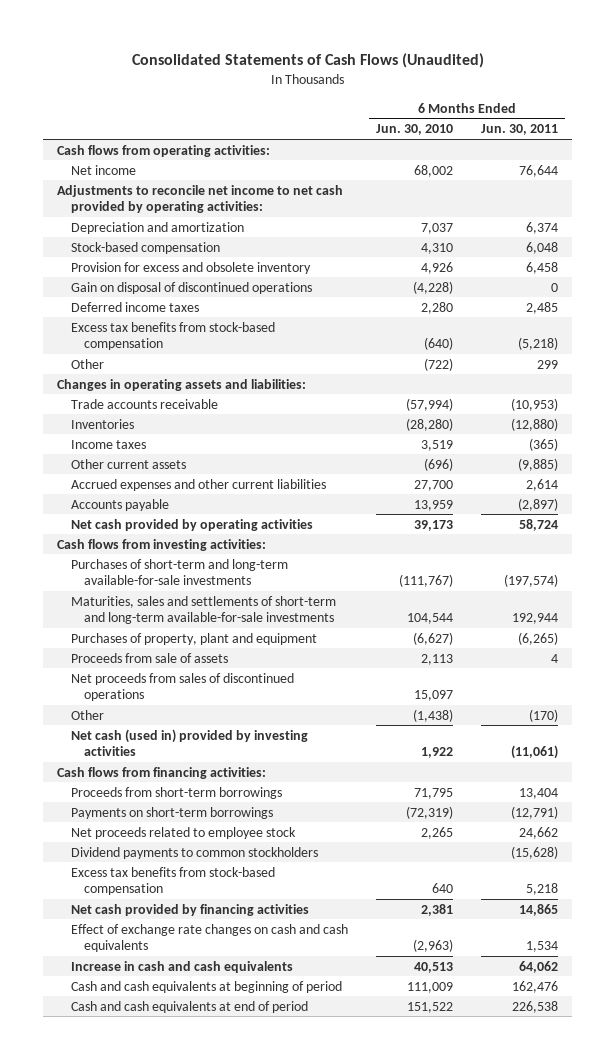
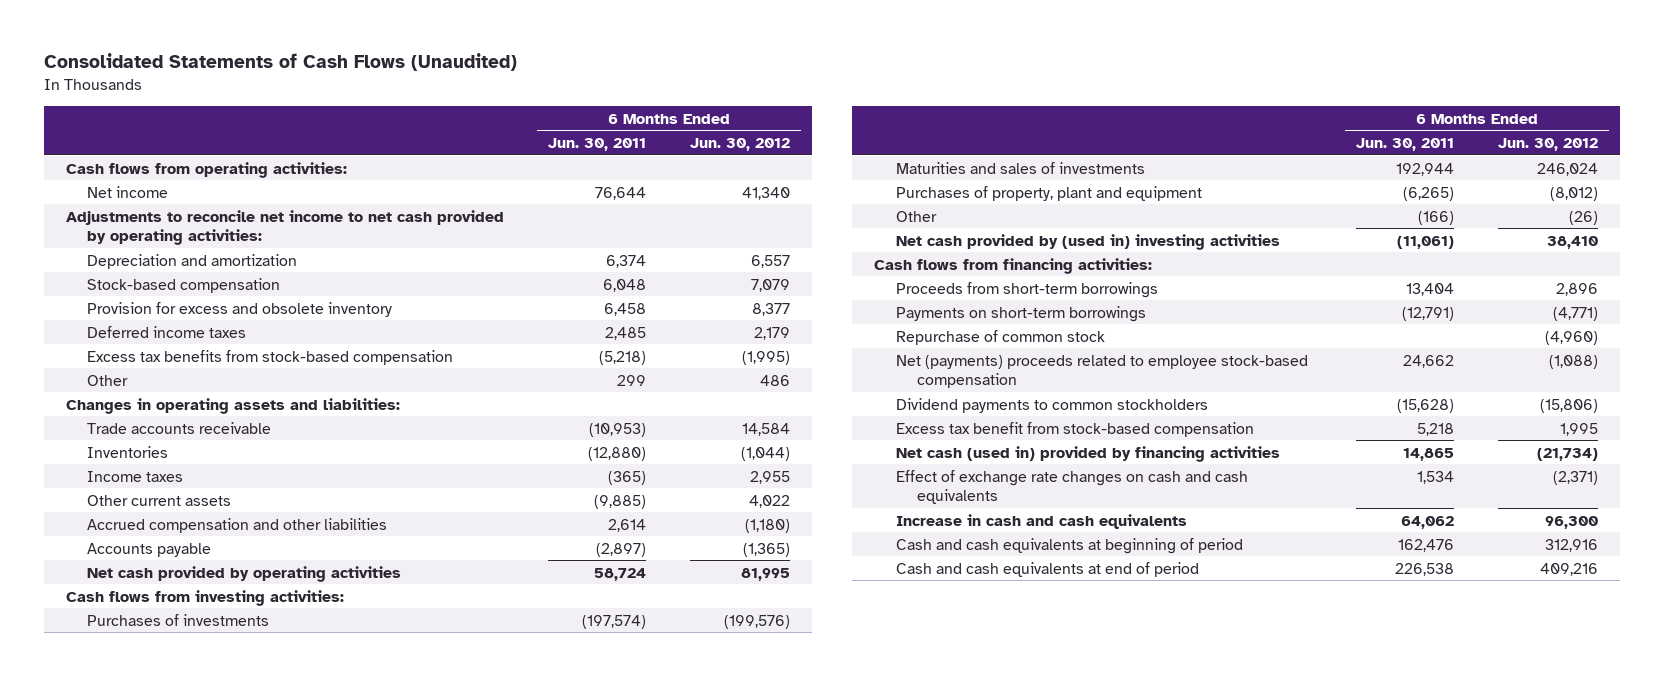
- | 6 Months Ended Jun. 30, 2010 | 6 Months Ended Jun. 30, 2011
+ | 6 Months Ended Jun. 30, 2011 | 6 Months Ended Jun. 30, 2012
- Gain on disposal of discontinued operations | (4,228) | 0
- Accrued expenses and other current liabilities | 27,700 | 2,614
+ Accrued compensation and other liabilities | 2,614 | (1,180)
- Purchases of short-term and long-term available-for-sale investments | (111,767) | (197,574)
- Maturities, sales and settlements of short-term and long-term available-for-sale investments | 104,544 | 192,944
+ Purchases of investments | (197,574) | (199,576)
+ Maturities and sales of investments | 192,944 | 246,024
- Proceeds from sale of assets | 2,113 | 4
- Net proceeds from sales of discontinued operations | 15,097 |
- Other | (1,438) | (170)
- Net cash (used in) provided by investing activities | 1,922 | (11,061)
+ Other | (166) | (26)
+ Net cash provided by (used in) investing activities | (11,061) | 38,410
- Net proceeds related to employee stock | 2,265 | 24,662
+ Repurchase of common stock | | (4,960)
+ Net (payments) proceeds related to employee stock-based compensation | 24,662 | (1,088)
- Excess tax benefits from stock-based compensation | 640 | 5,218
- Net cash provided by financing activities | 2,381 | 14,865
+ Excess tax benefit from stock-based compensation | 5,218 | 1,995
+ Net cash (used in) provided by financing activities | 14,865 | (21,734)

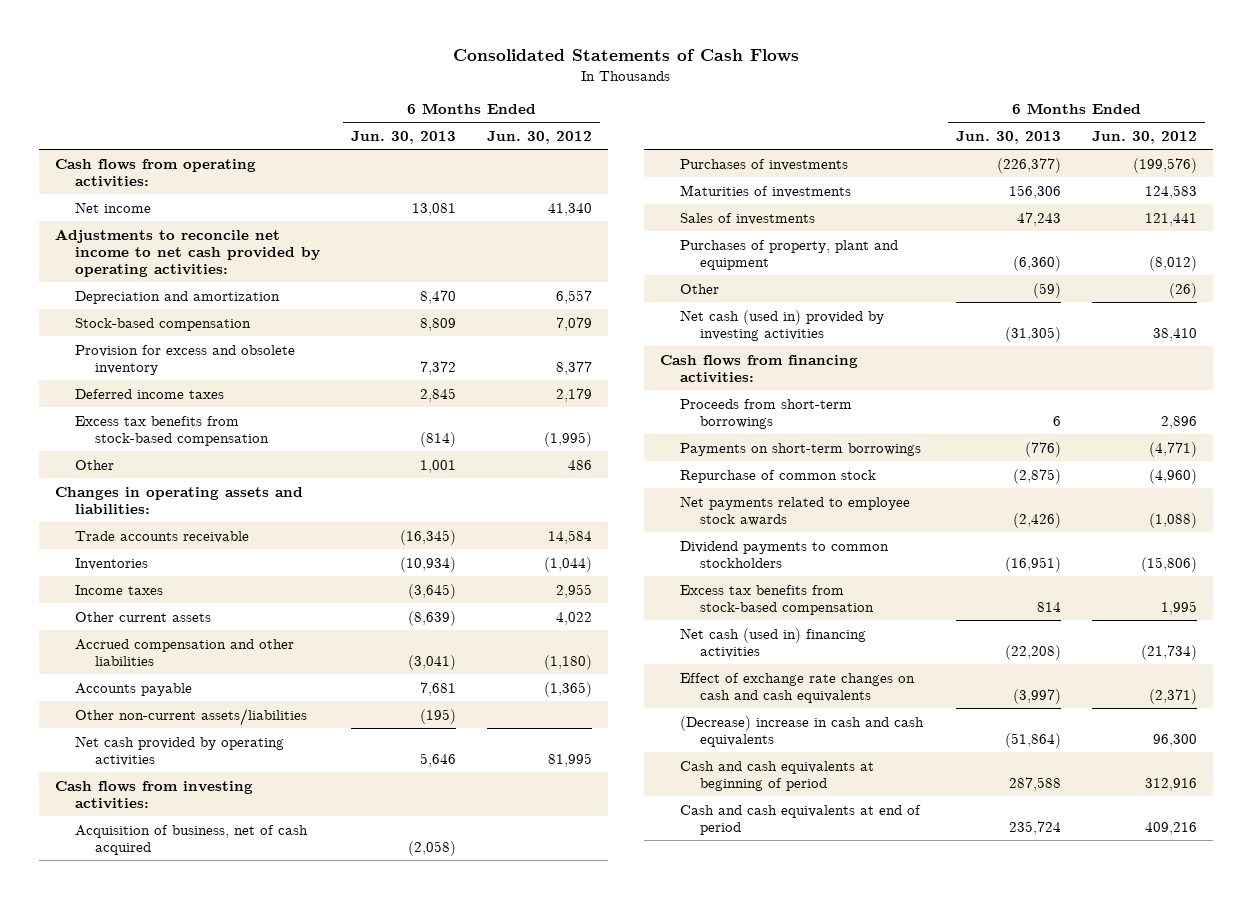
- Consolidated Statements of Cash Flows (Unaudited)
+ Consolidated Statements of Cash Flows
- | 6 Months Ended Jun. 30, 2011 | 6 Months Ended Jun. 30, 2012
+ | 6 Months Ended Jun. 30, 2013 | 6 Months Ended Jun. 30, 2012
+ Other non-current assets/liabilities | (195) |
+ Acquisition of business, net of cash acquired | (2,058) |
- Maturities and sales of investments | 192,944 | 246,024
+ Maturities of investments | 156,306 | 124,583
+ Sales of investments | 47,243 | 121,441
- Net cash provided by (used in) investing activities | (11,061) | 38,410
+ Net cash (used in) provided by investing activities | (31,305) | 38,410
- Net (payments) proceeds related to employee stock-based compensation | 24,662 | (1,088)
+ Net payments related to employee stock awards | (2,426) | (1,088)
- Excess tax benefit from stock-based compensation | 5,218 | 1,995
- Net cash (used in) provided by financing activities | 14,865 | (21,734)
+ Excess tax benefits from stock-based compensation | 814 | 1,995
+ Net cash (used in) financing activities | (22,208) | (21,734)
- Increase in cash and cash equivalents | 64,062 | 96,300
+ (Decrease) increase in cash and cash equivalents | (51,864) | 96,300

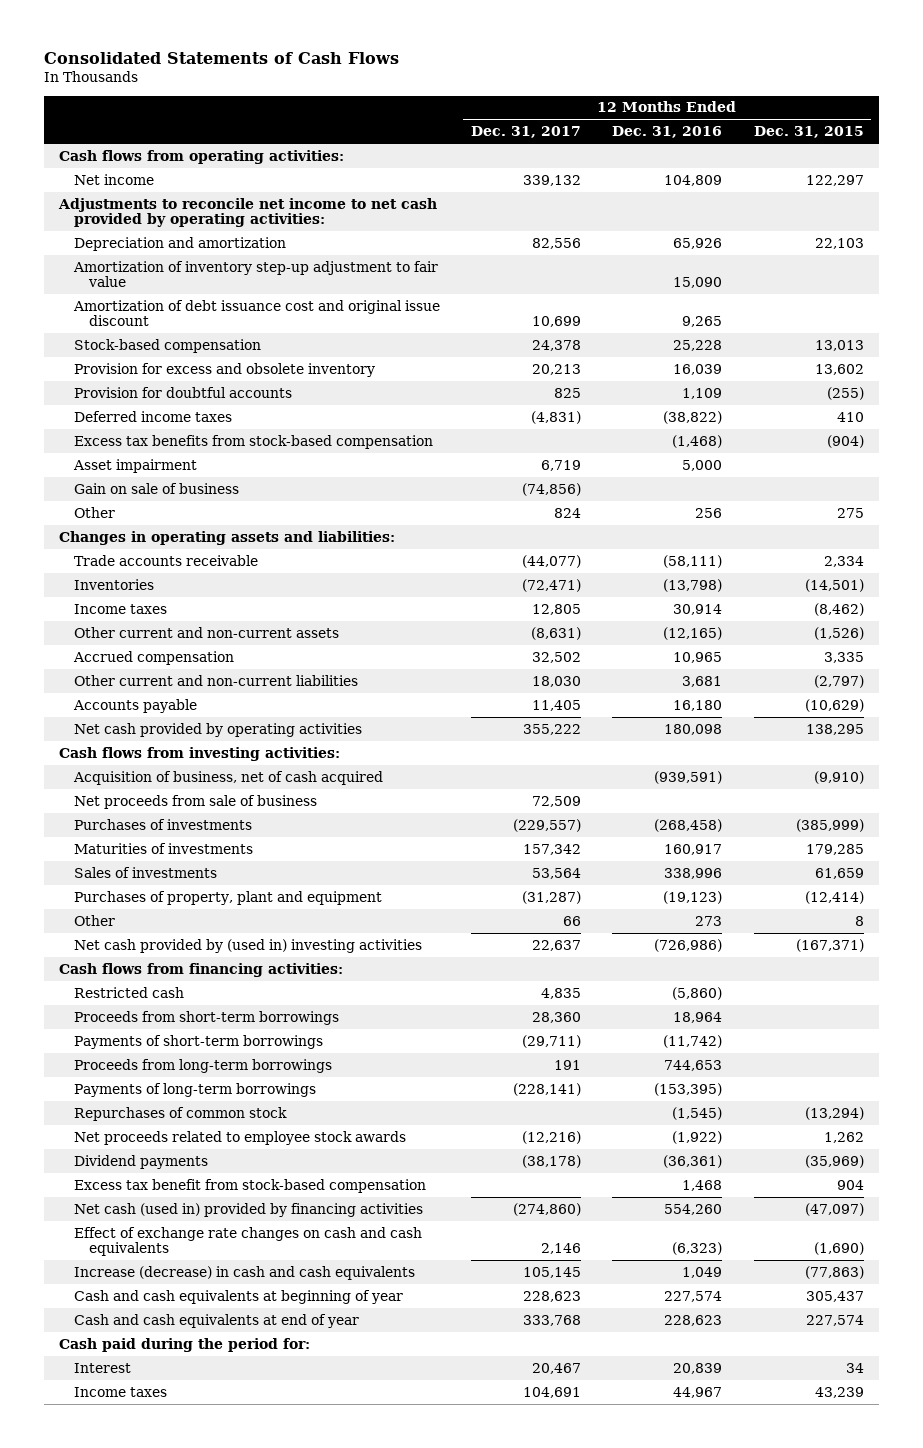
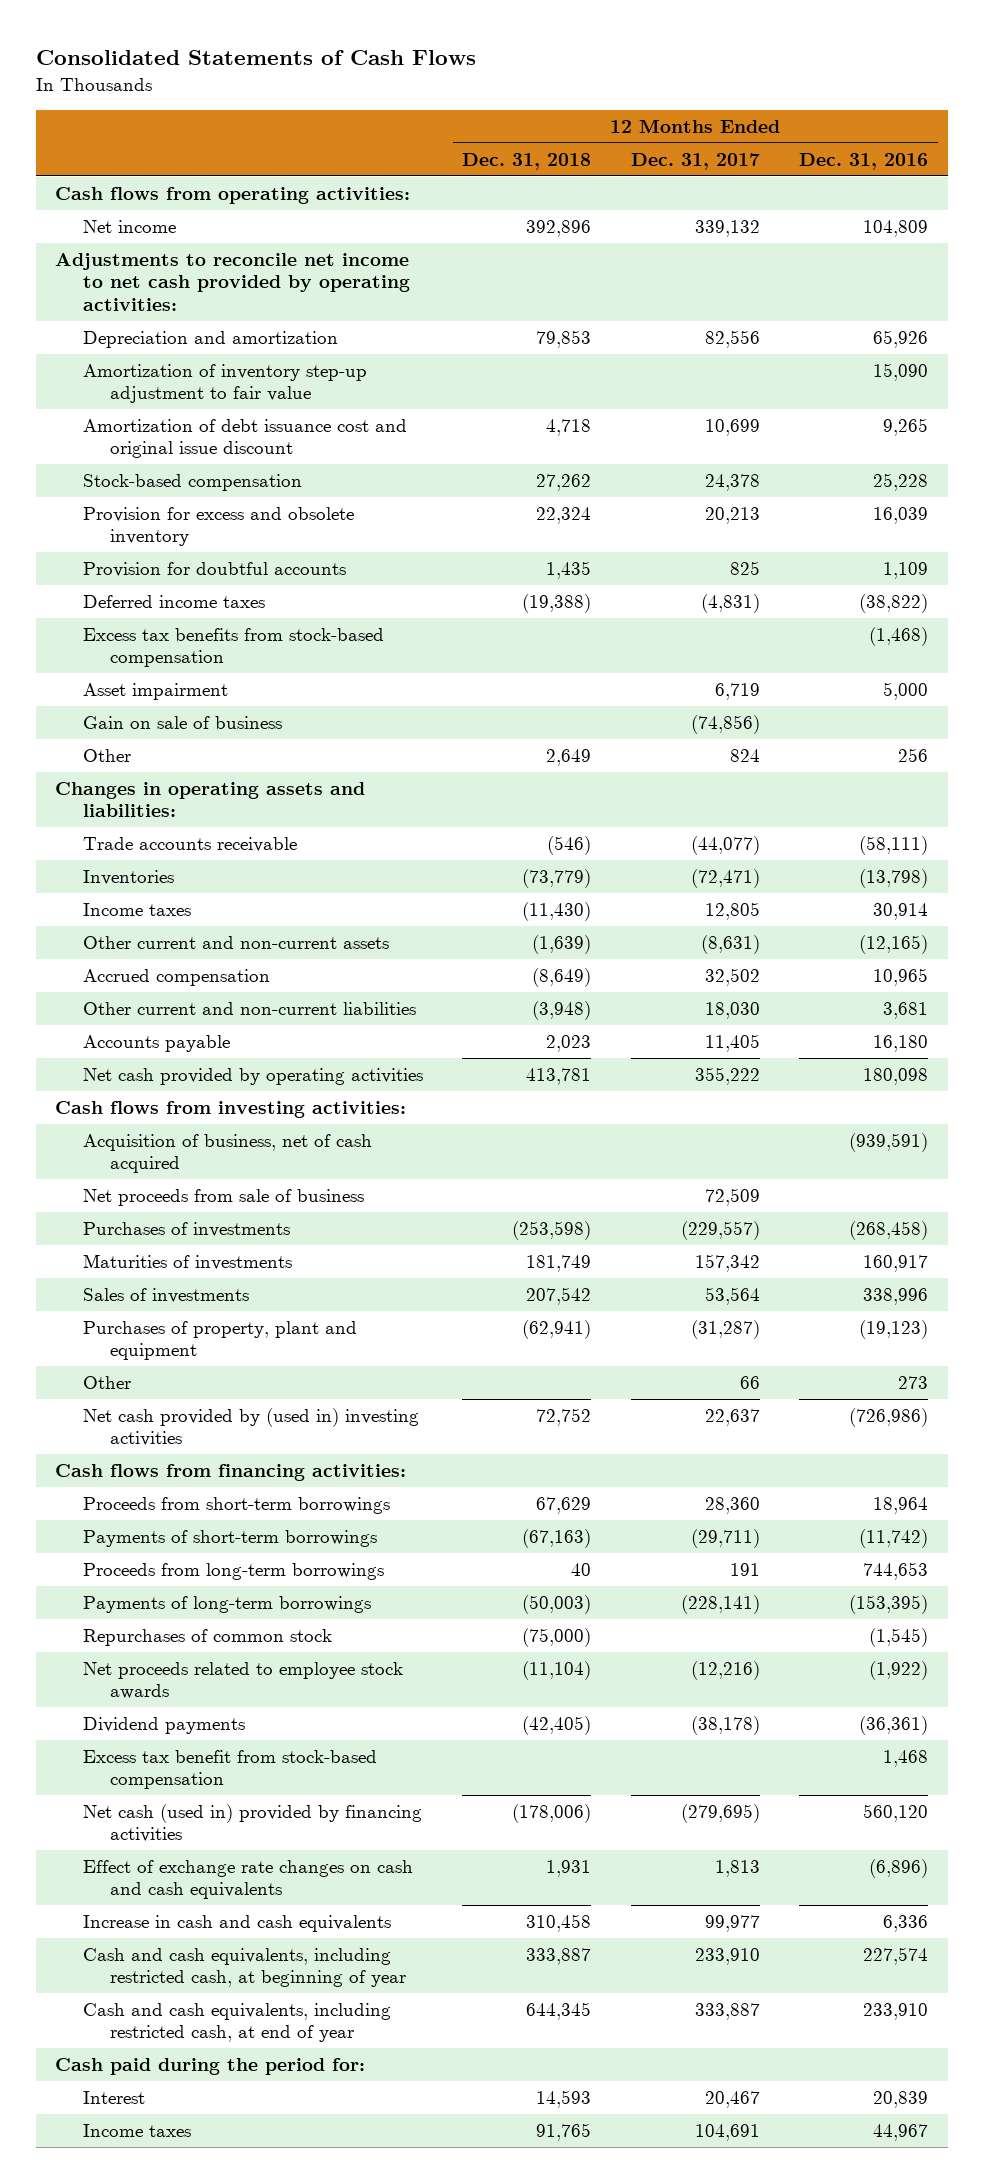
- | 12 Months Ended Dec. 31, 2017 | 12 Months Ended Dec. 31, 2016 | 12 Months Ended Dec. 31, 2015
+ | 12 Months Ended Dec. 31, 2018 | 12 Months Ended Dec. 31, 2017 | 12 Months Ended Dec. 31, 2016
- Restricted cash | 4,835 | (5,860) |
- Net cash (used in) provided by financing activities | (274,860) | 554,260 | (47,097)
- Effect of exchange rate changes on cash and cash equivalents | 2,146 | (6,323) | (1,690)
- Increase (decrease) in cash and cash equivalents | 105,145 | 1,049 | (77,863)
- Cash and cash equivalents at beginning of year | 228,623 | 227,574 | 305,437
- Cash and cash equivalents at end of year | 333,768 | 228,623 | 227,574
+ Net cash (used in) provided by financing activities | (178,006) | (279,695) | 560,120
+ Effect of exchange rate changes on cash and cash equivalents | 1,931 | 1,813 | (6,896)
+ Increase in cash and cash equivalents | 310,458 | 99,977 | 6,336
+ Cash and cash equivalents, including restricted cash, at beginning of year | 333,887 | 233,910 | 227,574
+ Cash and cash equivalents, including restricted cash, at end of year | 644,345 | 333,887 | 233,910

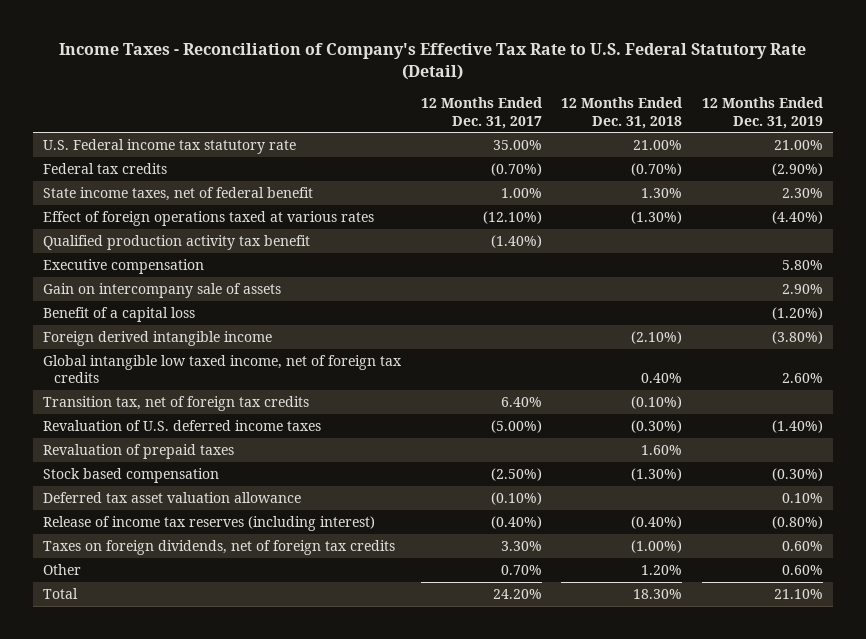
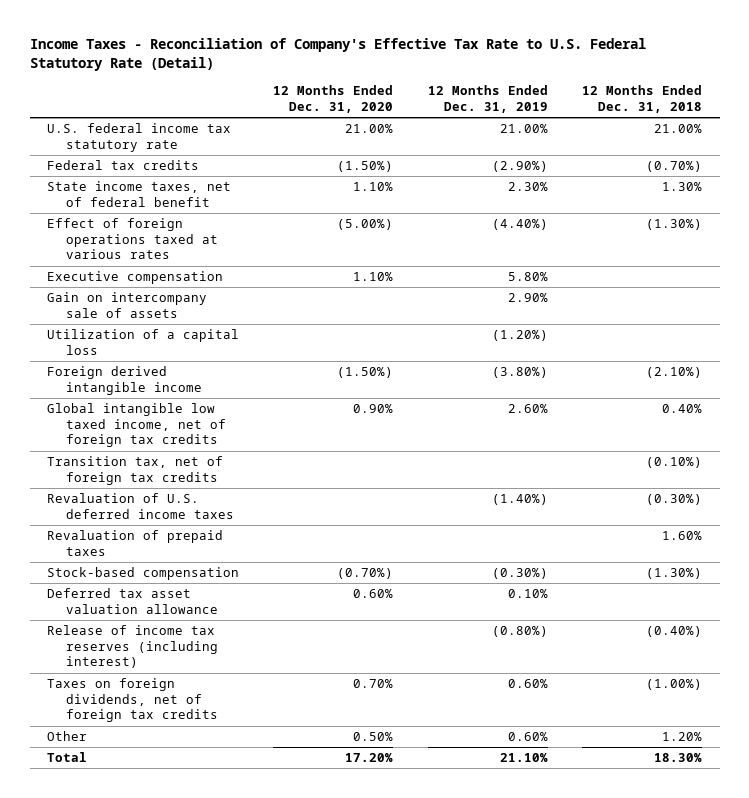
- | 12 Months Ended Dec. 31, 2017 | 12 Months Ended Dec. 31, 2018 | 12 Months Ended Dec. 31, 2019
+ | 12 Months Ended Dec. 31, 2020 | 12 Months Ended Dec. 31, 2019 | 12 Months Ended Dec. 31, 2018
- U.S. Federal income tax statutory rate | 35.00% | 21.00% | 21.00%
+ U.S. federal income tax statutory rate | 21.00% | 21.00% | 21.00%
- Qualified production activity tax benefit | (1.40%) | |
- Benefit of a capital loss | | | (1.20%)
+ Utilization of a capital loss | | (1.20%) |
- Stock based compensation | (2.50%) | (1.30%) | (0.30%)
+ Stock-based compensation | (0.70%) | (0.30%) | (1.30%)

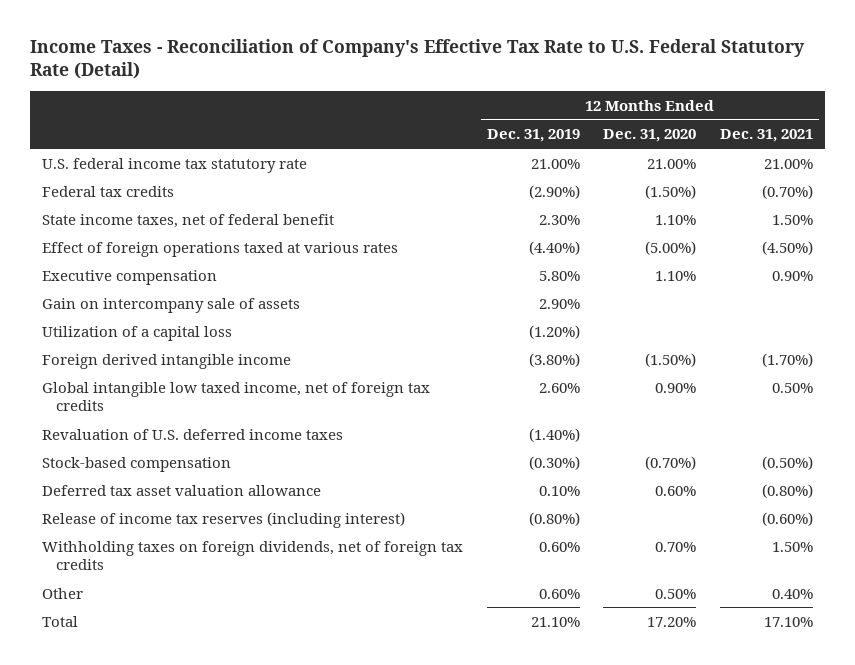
- | 12 Months Ended Dec. 31, 2020 | 12 Months Ended Dec. 31, 2019 | 12 Months Ended Dec. 31, 2018
+ | 12 Months Ended Dec. 31, 2019 | 12 Months Ended Dec. 31, 2020 | 12 Months Ended Dec. 31, 2021
- Transition tax, net of foreign tax credits | | | (0.10%)
- Revaluation of prepaid taxes | | | 1.60%
- Taxes on foreign dividends, net of foreign tax credits | 0.70% | 0.60% | (1.00%)
+ Withholding taxes on foreign dividends, net of foreign tax credits | 0.60% | 0.70% | 1.50%

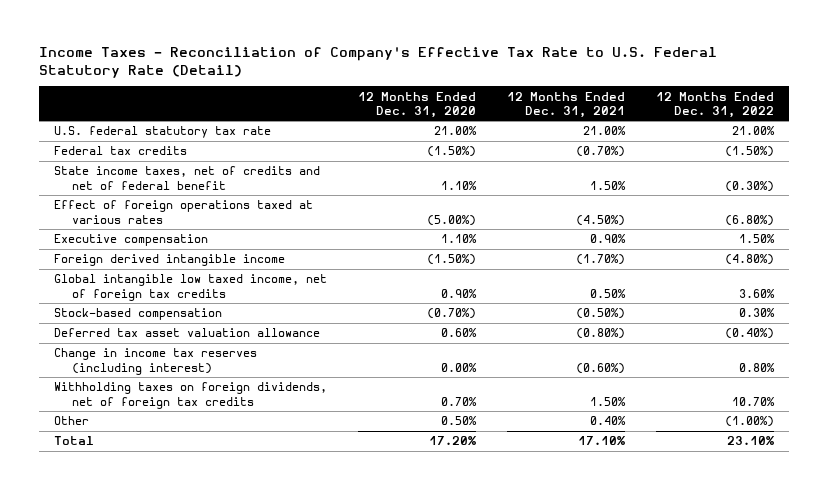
- | 12 Months Ended Dec. 31, 2019 | 12 Months Ended Dec. 31, 2020 | 12 Months Ended Dec. 31, 2021
+ | 12 Months Ended Dec. 31, 2020 | 12 Months Ended Dec. 31, 2021 | 12 Months Ended Dec. 31, 2022
- U.S. federal income tax statutory rate | 21.00% | 21.00% | 21.00%
+ U.S. federal statutory tax rate | 21.00% | 21.00% | 21.00%
- State income taxes, net of federal benefit | 2.30% | 1.10% | 1.50%
+ State income taxes, net of credits and net of federal benefit | 1.10% | 1.50% | (0.30%)
- Gain on intercompany sale of assets | 2.90% | |
- Utilization of a capital loss | (1.20%) | |
- Revaluation of U.S. deferred income taxes | (1.40%) | |
- Release of income tax reserves (including interest) | (0.80%) | | (0.60%)
+ Change in income tax reserves (including interest) | 0.00% | (0.60%) | 0.80%

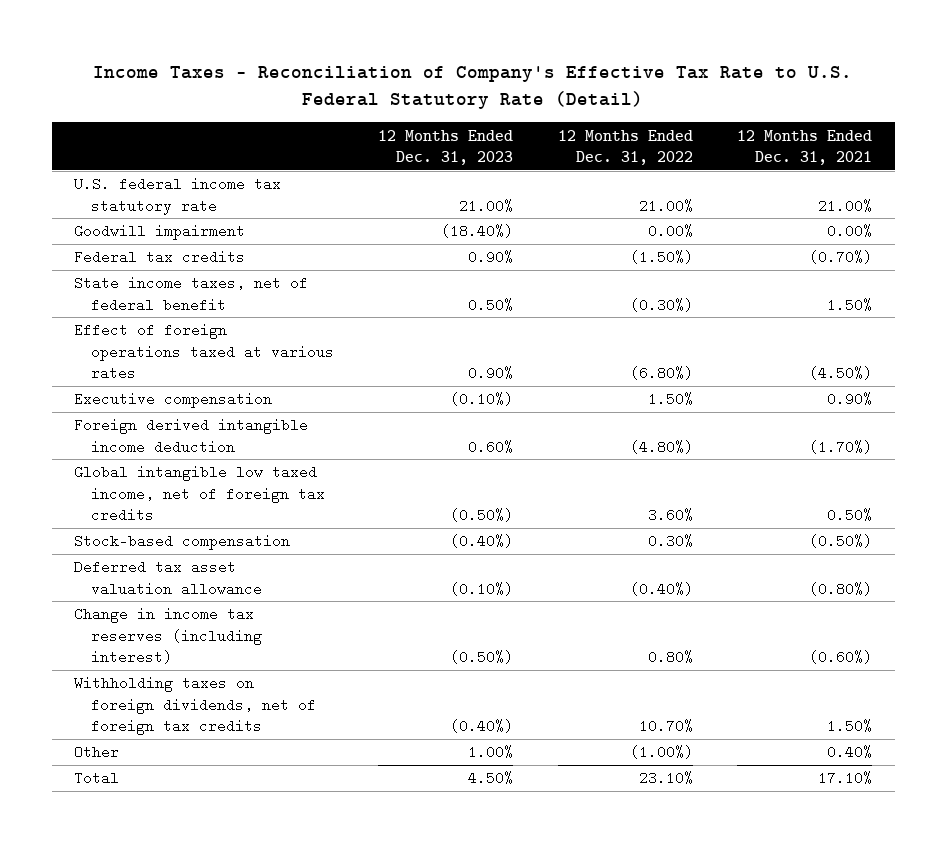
- | 12 Months Ended Dec. 31, 2020 | 12 Months Ended Dec. 31, 2021 | 12 Months Ended Dec. 31, 2022
+ | 12 Months Ended Dec. 31, 2023 | 12 Months Ended Dec. 31, 2022 | 12 Months Ended Dec. 31, 2021
- U.S. federal statutory tax rate | 21.00% | 21.00% | 21.00%
+ U.S. federal income tax statutory rate | 21.00% | 21.00% | 21.00%
+ Goodwill impairment | (18.40%) | 0.00% | 0.00%
- State income taxes, net of credits and net of federal benefit | 1.10% | 1.50% | (0.30%)
+ State income taxes, net of federal benefit | 0.50% | (0.30%) | 1.50%
- Foreign derived intangible income | (1.50%) | (1.70%) | (4.80%)
+ Foreign derived intangible income deduction | 0.60% | (4.80%) | (1.70%)

